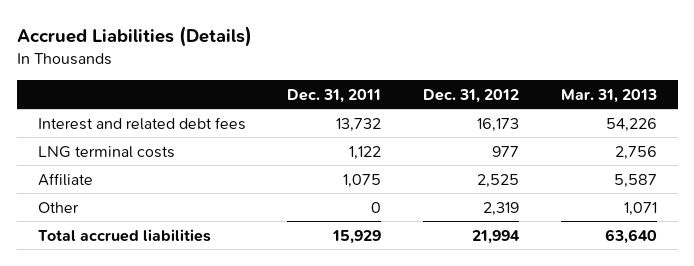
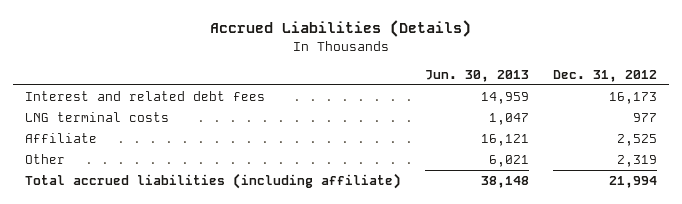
- | Dec. 31, 2011 | Dec. 31, 2012 | Mar. 31, 2013
+ | Jun. 30, 2013 | Dec. 31, 2012
- Total accrued liabilities | 15,929 | 21,994 | 63,640
+ Total accrued liabilities (including affiliate) | 38,148 | 21,994

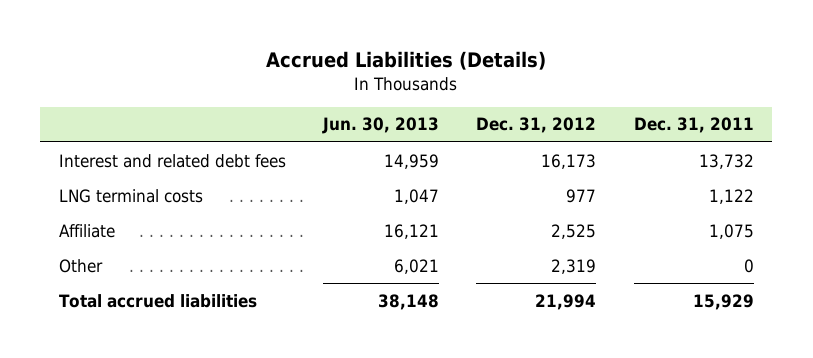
- | Jun. 30, 2013 | Dec. 31, 2012
+ | Jun. 30, 2013 | Dec. 31, 2012 | Dec. 31, 2011
- Total accrued liabilities (including affiliate) | 38,148 | 21,994
+ Total accrued liabilities | 38,148 | 21,994 | 15,929

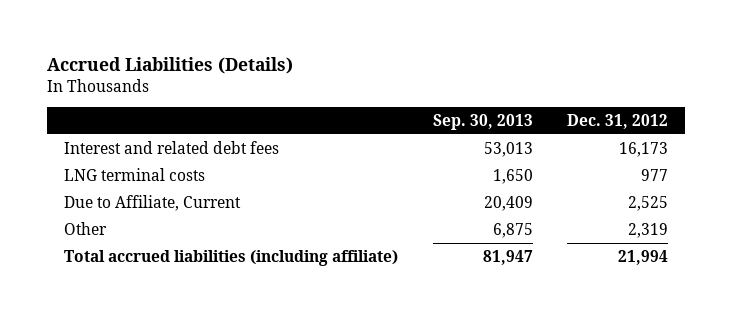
- | Jun. 30, 2013 | Dec. 31, 2012 | Dec. 31, 2011
+ | Sep. 30, 2013 | Dec. 31, 2012
- Affiliate | 16,121 | 2,525 | 1,075
+ Due to Affiliate, Current | 20,409 | 2,525
- Total accrued liabilities | 38,148 | 21,994 | 15,929
+ Total accrued liabilities (including affiliate) | 81,947 | 21,994

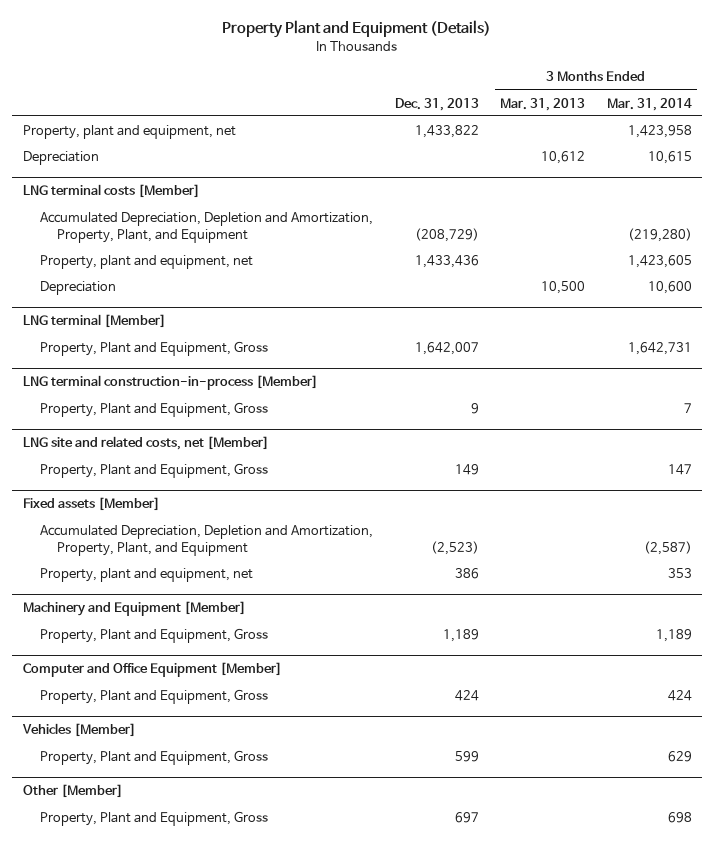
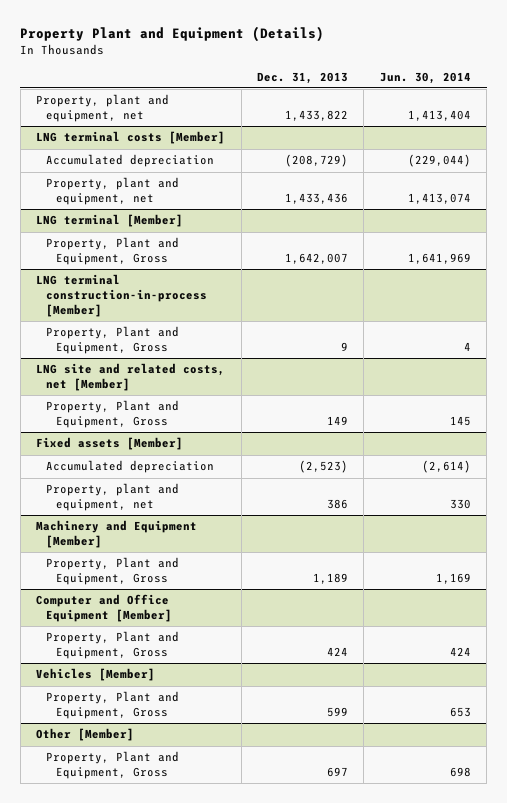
- | Dec. 31, 2013 | 3 Months Ended Mar. 31, 2013 | 3 Months Ended Mar. 31, 2014
+ | Dec. 31, 2013 | Jun. 30, 2014
- Depreciation | | 10,612 | 10,615
@ LNG terminal costs [Member]
- Accumulated Depreciation, Depletion and Amortization, Property, Plant, and Equipment | (208,729) | | (219,280)
+ Accumulated depreciation | (208,729) | (229,044)
- Depreciation | | 10,500 | 10,600
@ Fixed assets [Member]
- Accumulated Depreciation, Depletion and Amortization, Property, Plant, and Equipment | (2,523) | | (2,587)
+ Accumulated depreciation | (2,523) | (2,614)

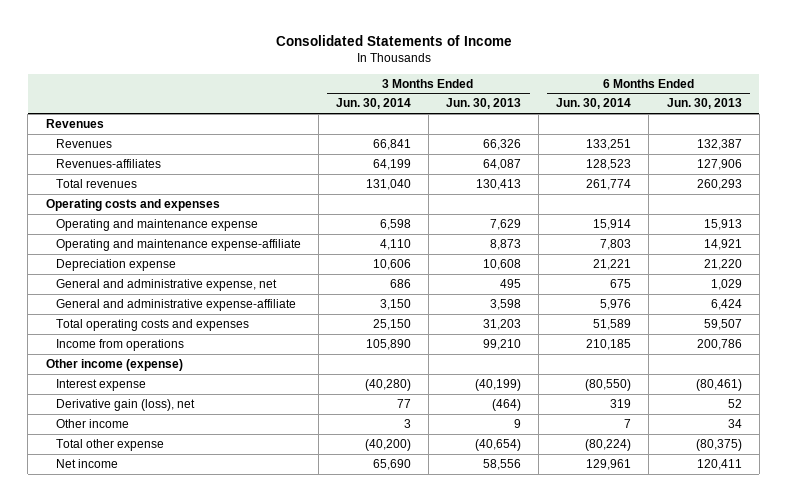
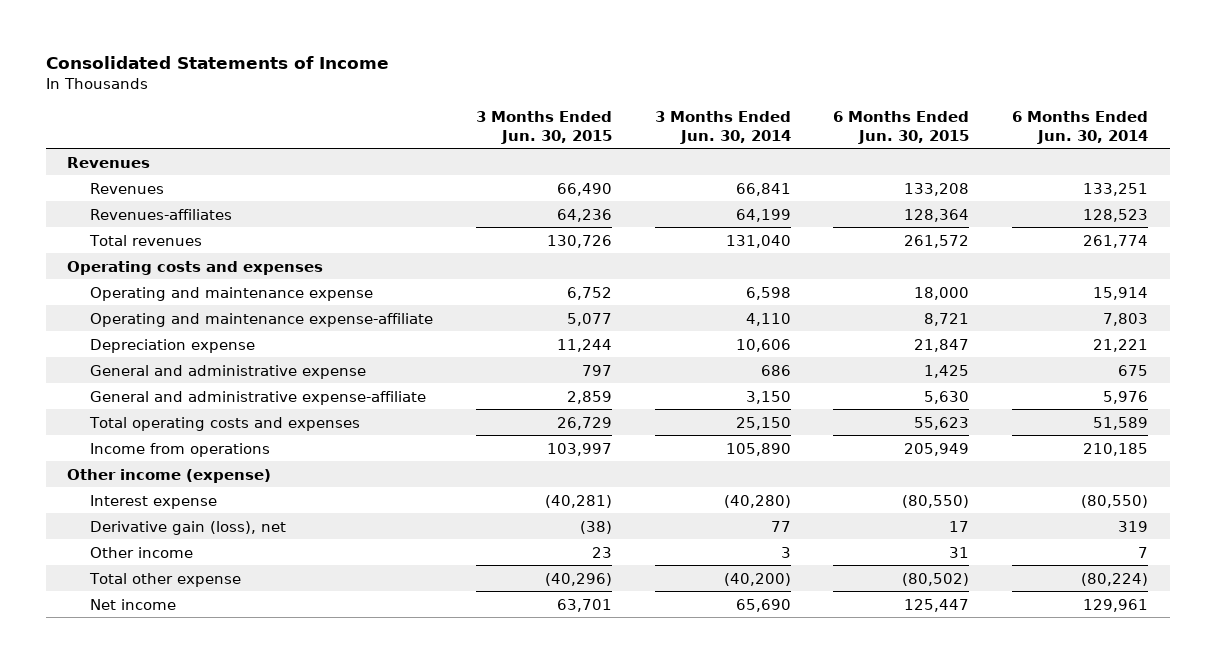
- | 3 Months Ended Jun. 30, 2014 | 3 Months Ended Jun. 30, 2013 | 6 Months Ended Jun. 30, 2014 | 6 Months Ended Jun. 30, 2013
+ | 3 Months Ended Jun. 30, 2015 | 3 Months Ended Jun. 30, 2014 | 6 Months Ended Jun. 30, 2015 | 6 Months Ended Jun. 30, 2014
- General and administrative expense, net | 686 | 495 | 675 | 1,029
+ General and administrative expense | 797 | 686 | 1,425 | 675

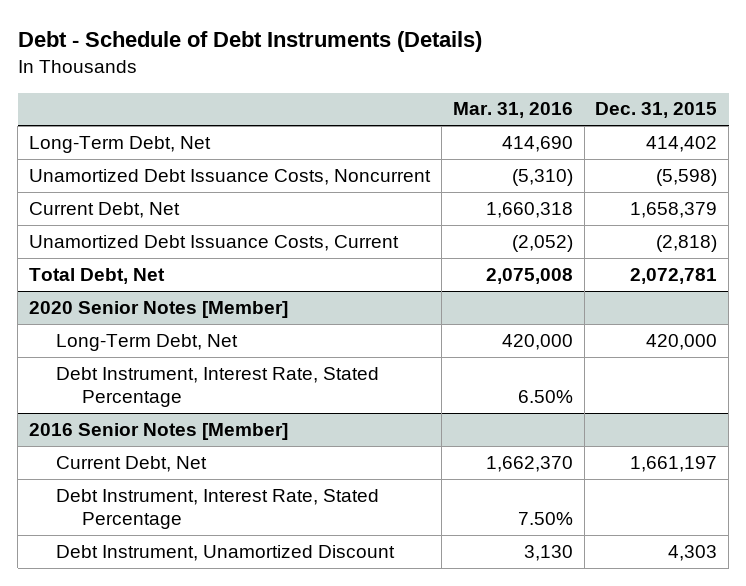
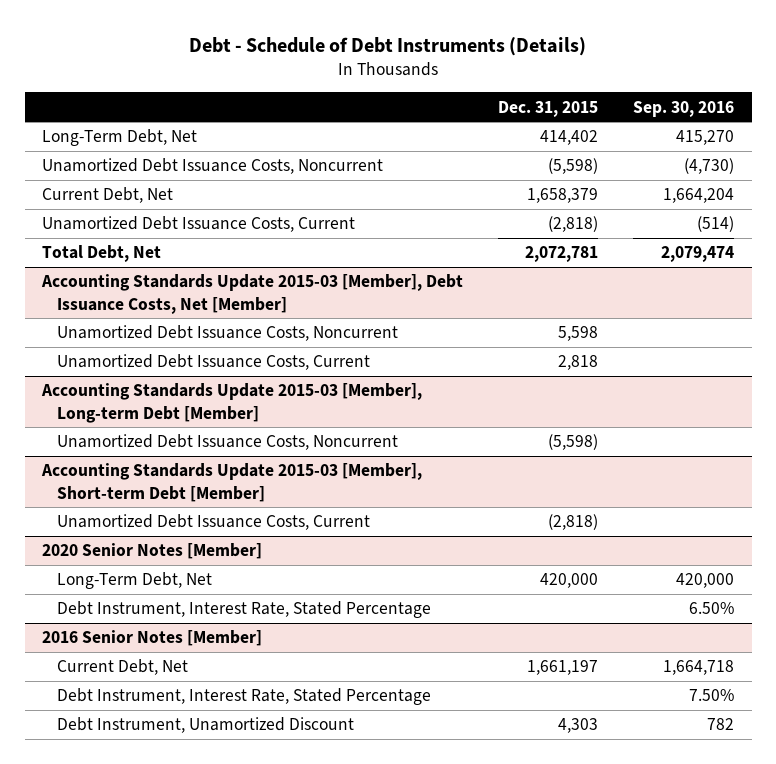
- | Mar. 31, 2016 | Dec. 31, 2015
+ | Dec. 31, 2015 | Sep. 30, 2016
+ Accounting Standards Update 2015-03 [Member], Debt Issuance Costs, Net [Member]
+ Unamortized Debt Issuance Costs, Noncurrent | 5,598 |
+ Unamortized Debt Issuance Costs, Current | 2,818 |
+ Accounting Standards Update 2015-03 [Member], Long-term Debt [Member]
+ Unamortized Debt Issuance Costs, Noncurrent | (5,598) |
+ Accounting Standards Update 2015-03 [Member], Short-term Debt [Member]
+ Unamortized Debt Issuance Costs, Current | (2,818) |

